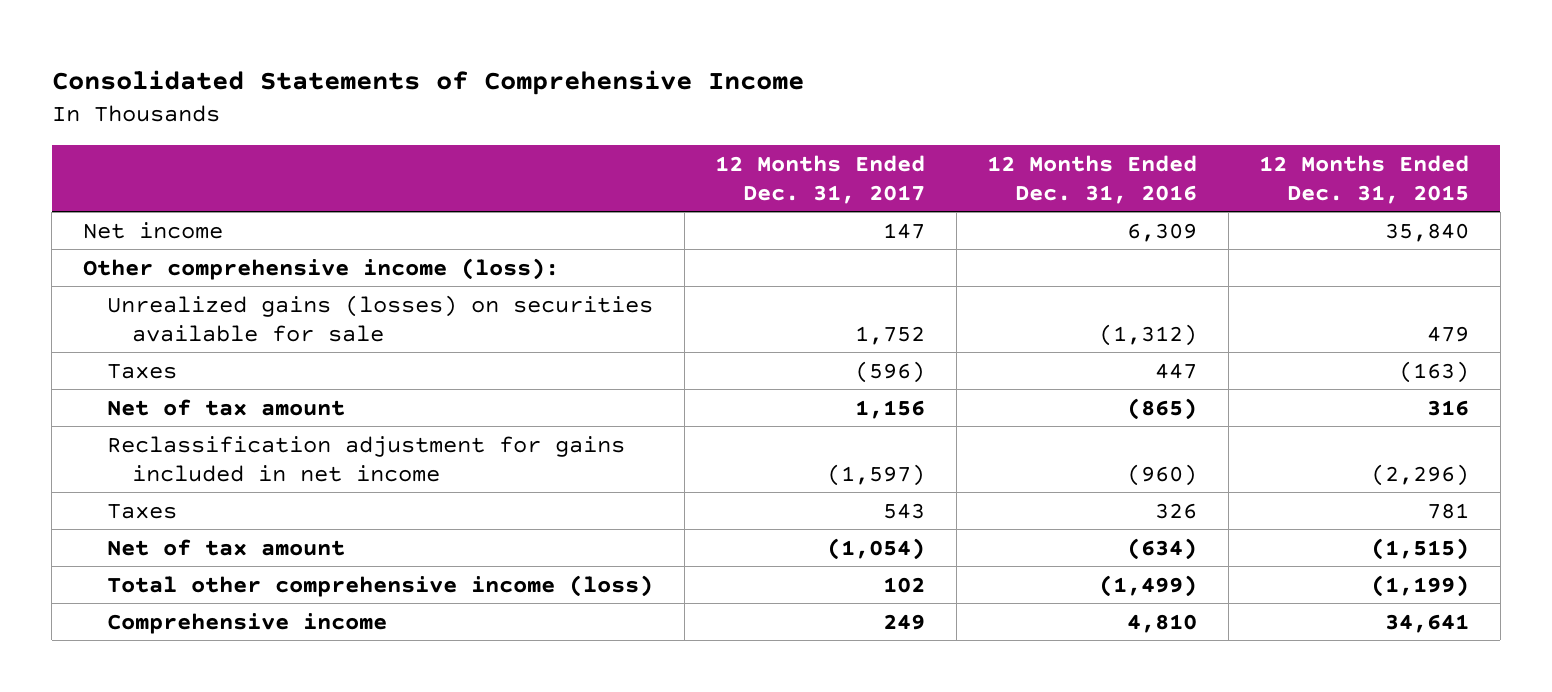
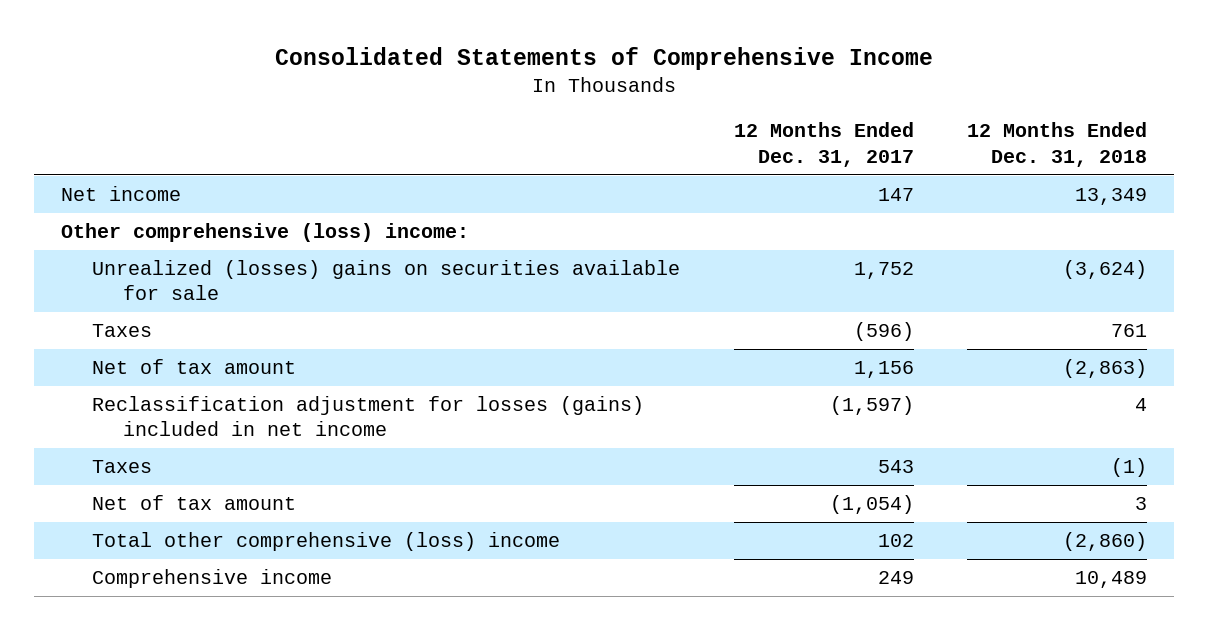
- | 12 Months Ended Dec. 31, 2017 | 12 Months Ended Dec. 31, 2016 | 12 Months Ended Dec. 31, 2015
+ | 12 Months Ended Dec. 31, 2017 | 12 Months Ended Dec. 31, 2018
- Other comprehensive income (loss):
- Unrealized gains (losses) on securities available for sale | 1,752 | (1,312) | 479
+ Other comprehensive (loss) income:
+ Unrealized (losses) gains on securities available for sale | 1,752 | (3,624)
- Reclassification adjustment for gains included in net income | (1,597) | (960) | (2,296)
+ Reclassification adjustment for losses (gains) included in net income | (1,597) | 4
- Total other comprehensive income (loss) | 102 | (1,499) | (1,199)
+ Total other comprehensive (loss) income | 102 | (2,860)

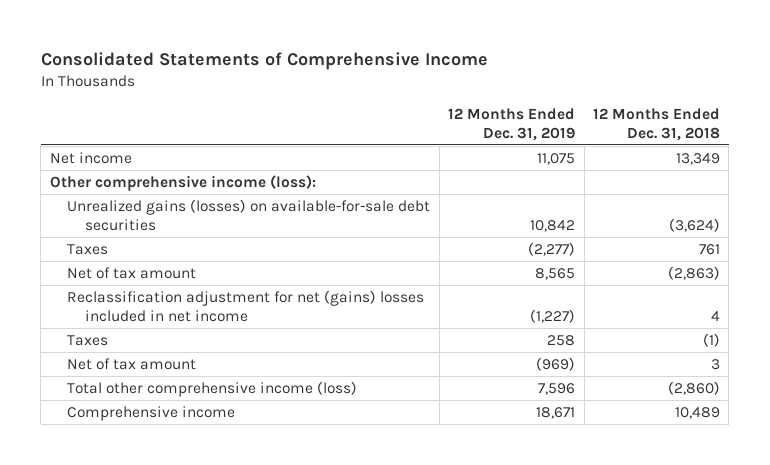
- | 12 Months Ended Dec. 31, 2017 | 12 Months Ended Dec. 31, 2018
+ | 12 Months Ended Dec. 31, 2019 | 12 Months Ended Dec. 31, 2018
- Other comprehensive (loss) income:
- Unrealized (losses) gains on securities available for sale | 1,752 | (3,624)
+ Other comprehensive income (loss):
+ Unrealized gains (losses) on available-for-sale debt securities | 10,842 | (3,624)
- Reclassification adjustment for losses (gains) included in net income | (1,597) | 4
+ Reclassification adjustment for net (gains) losses included in net income | (1,227) | 4
- Total other comprehensive (loss) income | 102 | (2,860)
+ Total other comprehensive income (loss) | 7,596 | (2,860)

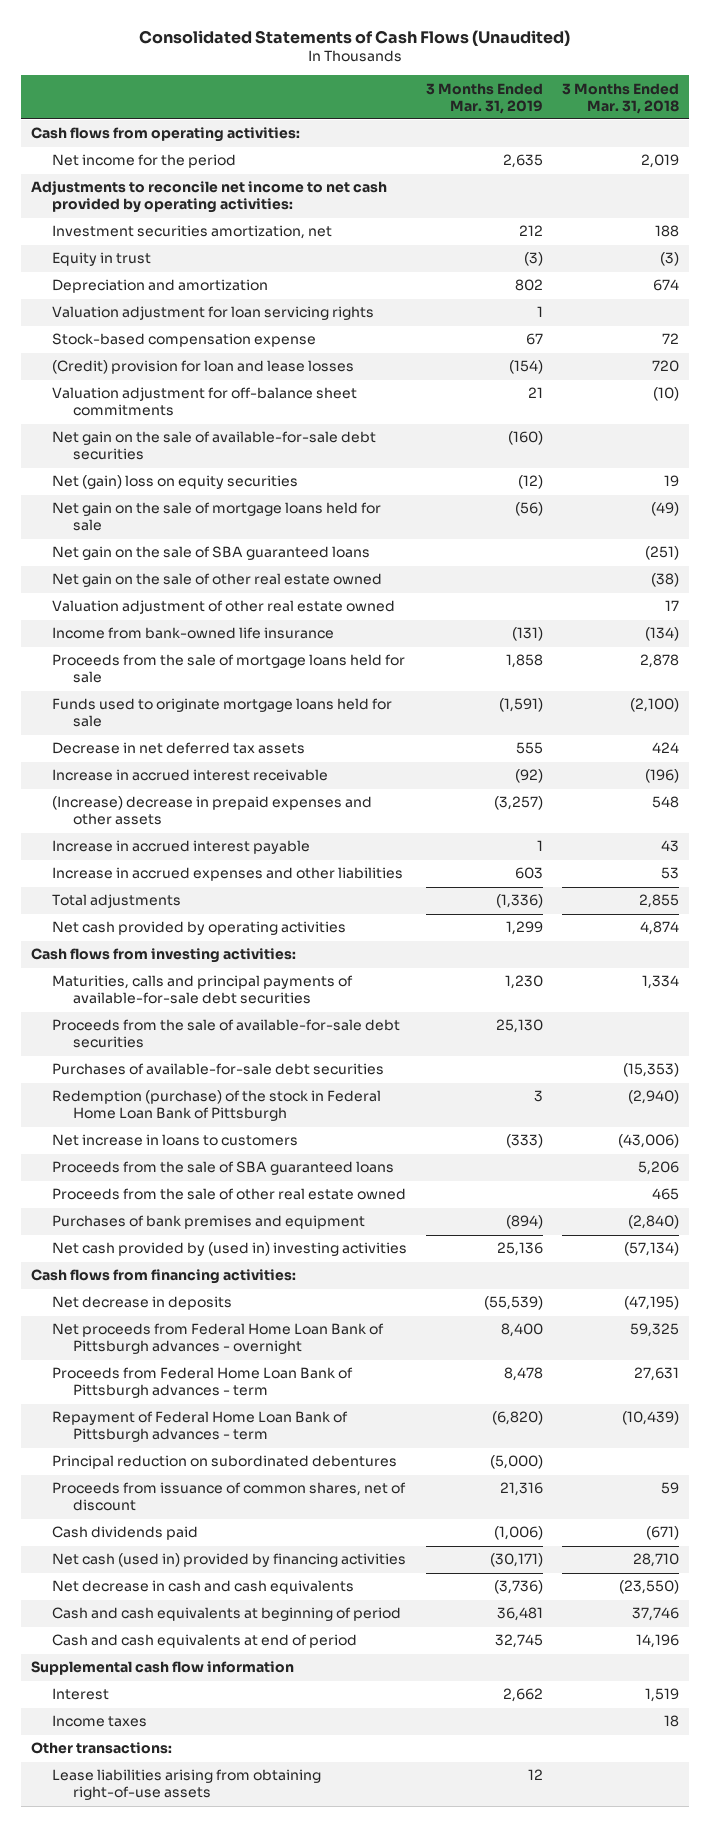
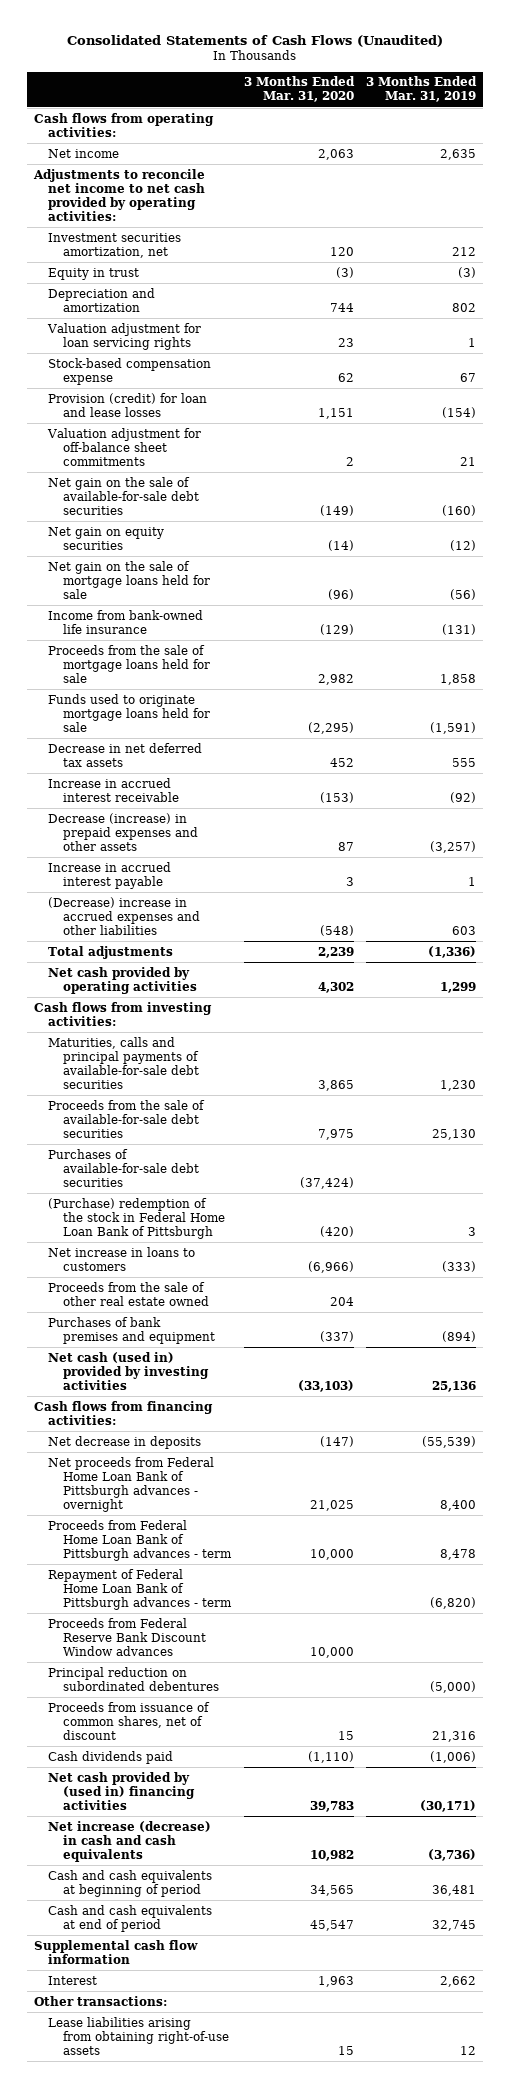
- | 3 Months Ended Mar. 31, 2019 | 3 Months Ended Mar. 31, 2018
+ | 3 Months Ended Mar. 31, 2020 | 3 Months Ended Mar. 31, 2019
- Net income for the period | 2,635 | 2,019
+ Net income | 2,063 | 2,635
- (Credit) provision for loan and lease losses | (154) | 720
+ Provision (credit) for loan and lease losses | 1,151 | (154)
- Net (gain) loss on equity securities | (12) | 19
+ Net gain on equity securities | (14) | (12)
- Net gain on the sale of SBA guaranteed loans | | (251)
- Net gain on the sale of other real estate owned | | (38)
- Valuation adjustment of other real estate owned | | 17
- (Increase) decrease in prepaid expenses and other assets | (3,257) | 548
+ Decrease (increase) in prepaid expenses and other assets | 87 | (3,257)
- Increase in accrued expenses and other liabilities | 603 | 53
+ (Decrease) increase in accrued expenses and other liabilities | (548) | 603
- Redemption (purchase) of the stock in Federal Home Loan Bank of Pittsburgh | 3 | (2,940)
+ (Purchase) redemption of the stock in Federal Home Loan Bank of Pittsburgh | (420) | 3
- Proceeds from the sale of SBA guaranteed loans | | 5,206
- Net cash provided by (used in) investing activities | 25,136 | (57,134)
+ Net cash (used in) provided by investing activities | (33,103) | 25,136
+ Proceeds from Federal Reserve Bank Discount Window advances | 10,000 |
- Net cash (used in) provided by financing activities | (30,171) | 28,710
- Net decrease in cash and cash equivalents | (3,736) | (23,550)
+ Net cash provided by (used in) financing activities | 39,783 | (30,171)
+ Net increase (decrease) in cash and cash equivalents | 10,982 | (3,736)
- Income taxes | | 18

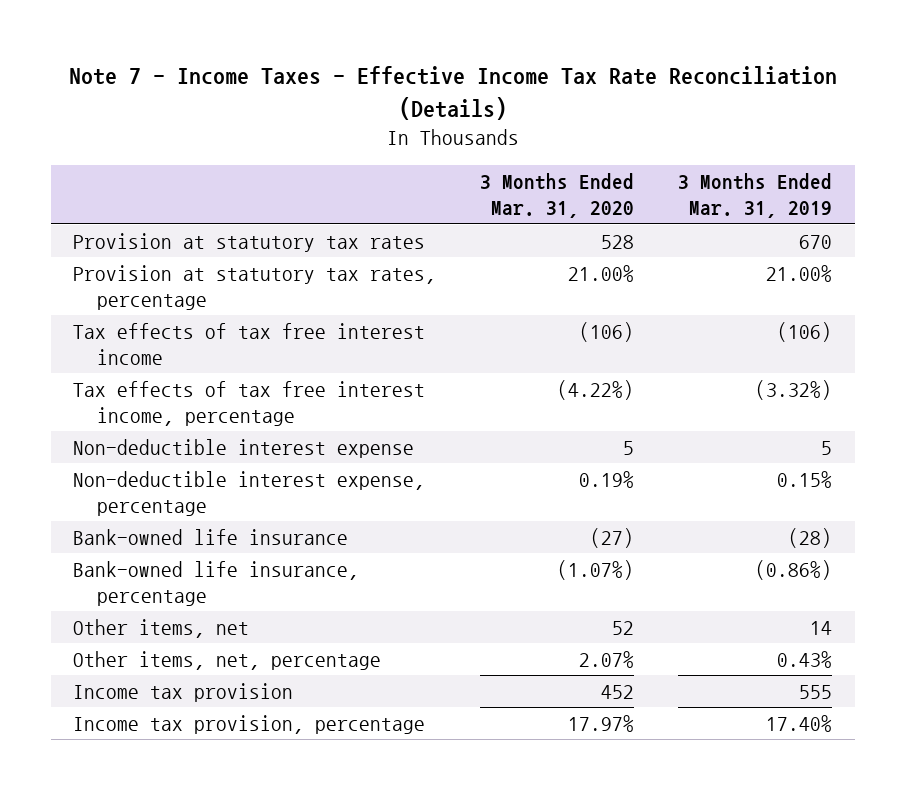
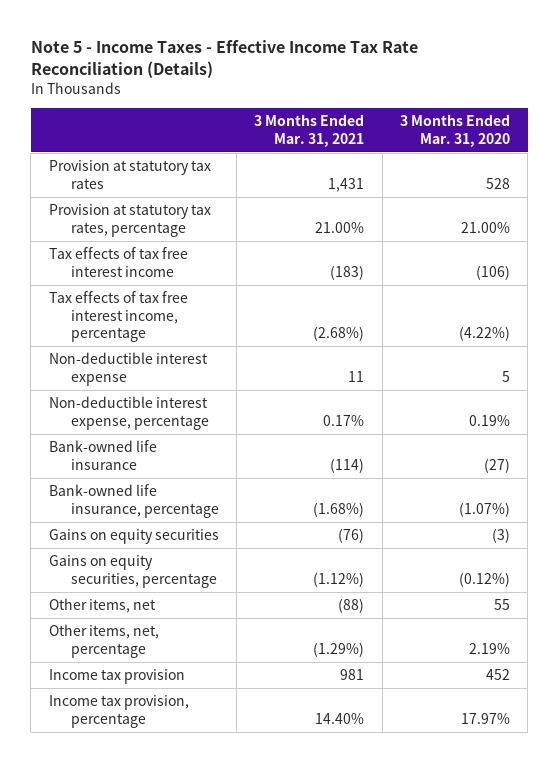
- Note 7 - Income Taxes - Effective Income Tax Rate Reconciliation (Details)
+ Note 5 - Income Taxes - Effective Income Tax Rate Reconciliation (Details)
- | 3 Months Ended Mar. 31, 2020 | 3 Months Ended Mar. 31, 2019
+ | 3 Months Ended Mar. 31, 2021 | 3 Months Ended Mar. 31, 2020
- Other items, net | 52 | 14
- Other items, net, percentage | 2.07% | 0.43%
+ Gains on equity securities | (76) | (3)
+ Gains on equity securities, percentage | (1.12%) | (0.12%)
+ Other items, net | (88) | 55
+ Other items, net, percentage | (1.29%) | 2.19%

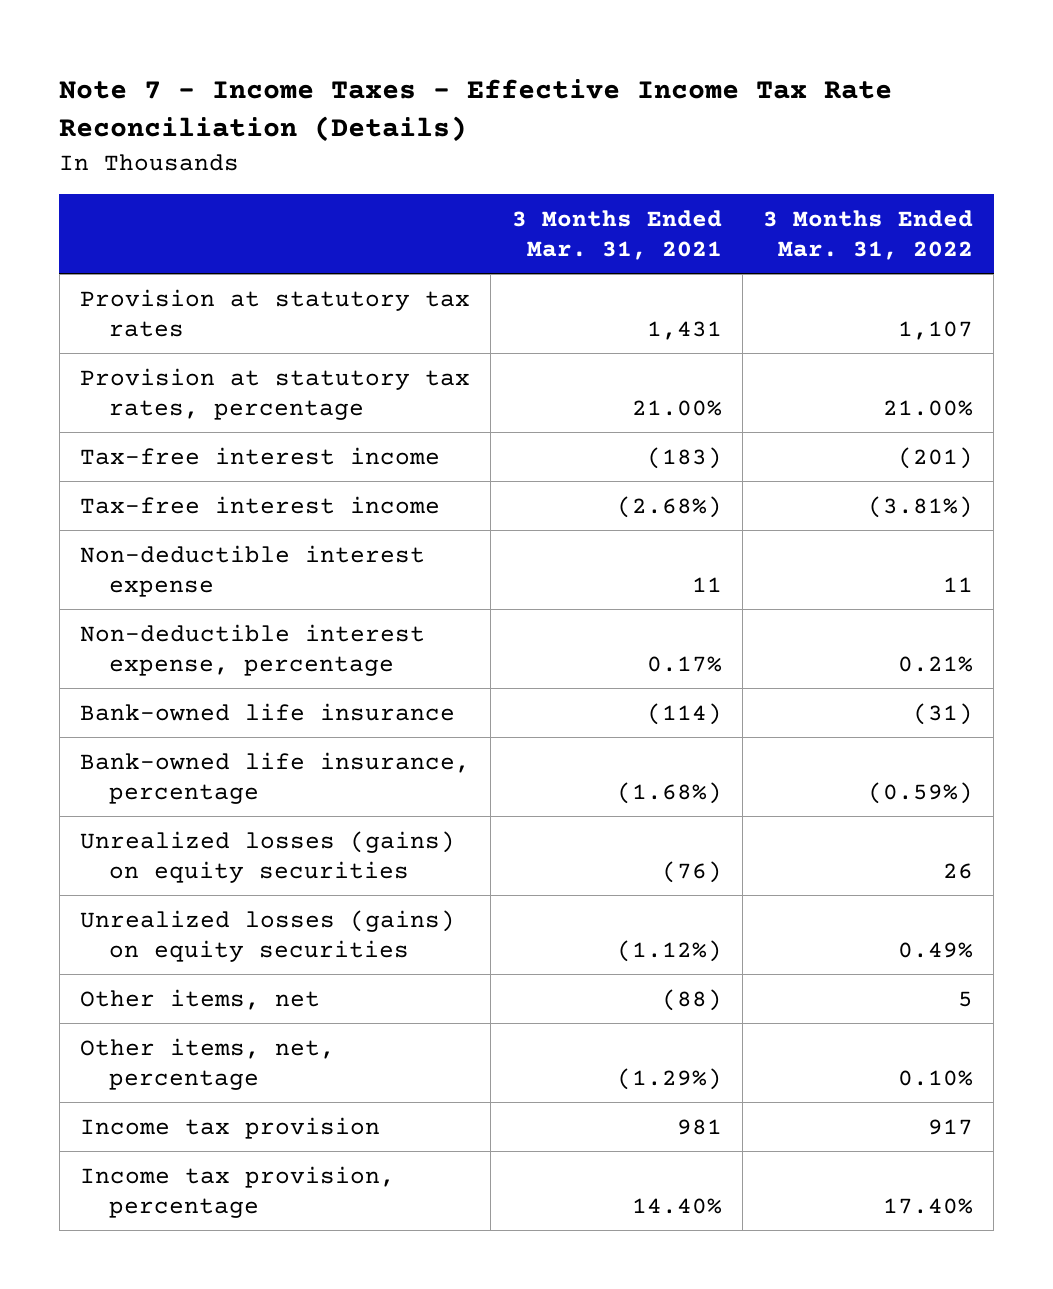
- Note 5 - Income Taxes - Effective Income Tax Rate Reconciliation (Details)
+ Note 7 - Income Taxes - Effective Income Tax Rate Reconciliation (Details)
- | 3 Months Ended Mar. 31, 2021 | 3 Months Ended Mar. 31, 2020
+ | 3 Months Ended Mar. 31, 2021 | 3 Months Ended Mar. 31, 2022
- Tax effects of tax free interest income | (183) | (106)
- Tax effects of tax free interest income, percentage | (2.68%) | (4.22%)
+ Tax-free interest income | (183) | (201)
+ Tax-free interest income | (2.68%) | (3.81%)
- Gains on equity securities | (76) | (3)
- Gains on equity securities, percentage | (1.12%) | (0.12%)
+ Unrealized losses (gains) on equity securities | (76) | 26
+ Unrealized losses (gains) on equity securities | (1.12%) | 0.49%

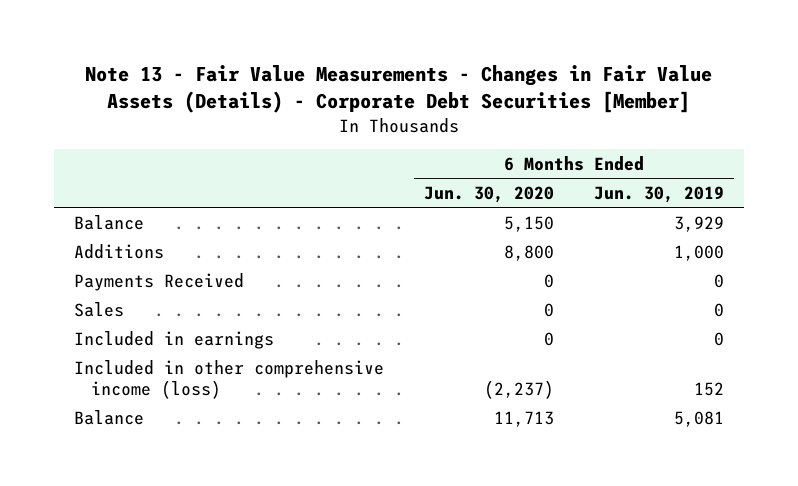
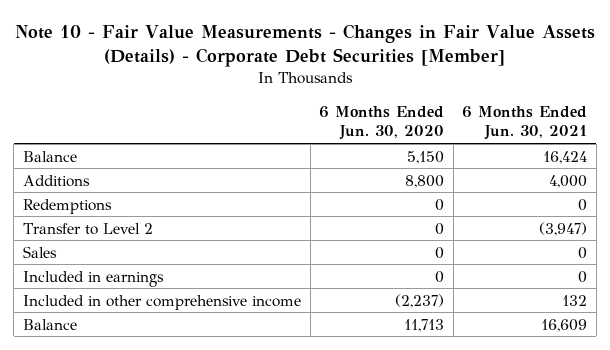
- Note 13 - Fair Value Measurements - Changes in Fair Value Assets (Details) - Corporate Debt Securities [Member]
+ Note 10 - Fair Value Measurements - Changes in Fair Value Assets (Details) - Corporate Debt Securities [Member]
- | 6 Months Ended Jun. 30, 2020 | 6 Months Ended Jun. 30, 2019
+ | 6 Months Ended Jun. 30, 2020 | 6 Months Ended Jun. 30, 2021
- Payments Received | 0 | 0
+ Redemptions | 0 | 0
+ Transfer to Level 2 | 0 | (3,947)
- Included in other comprehensive income (loss) | (2,237) | 152
+ Included in other comprehensive income | (2,237) | 132

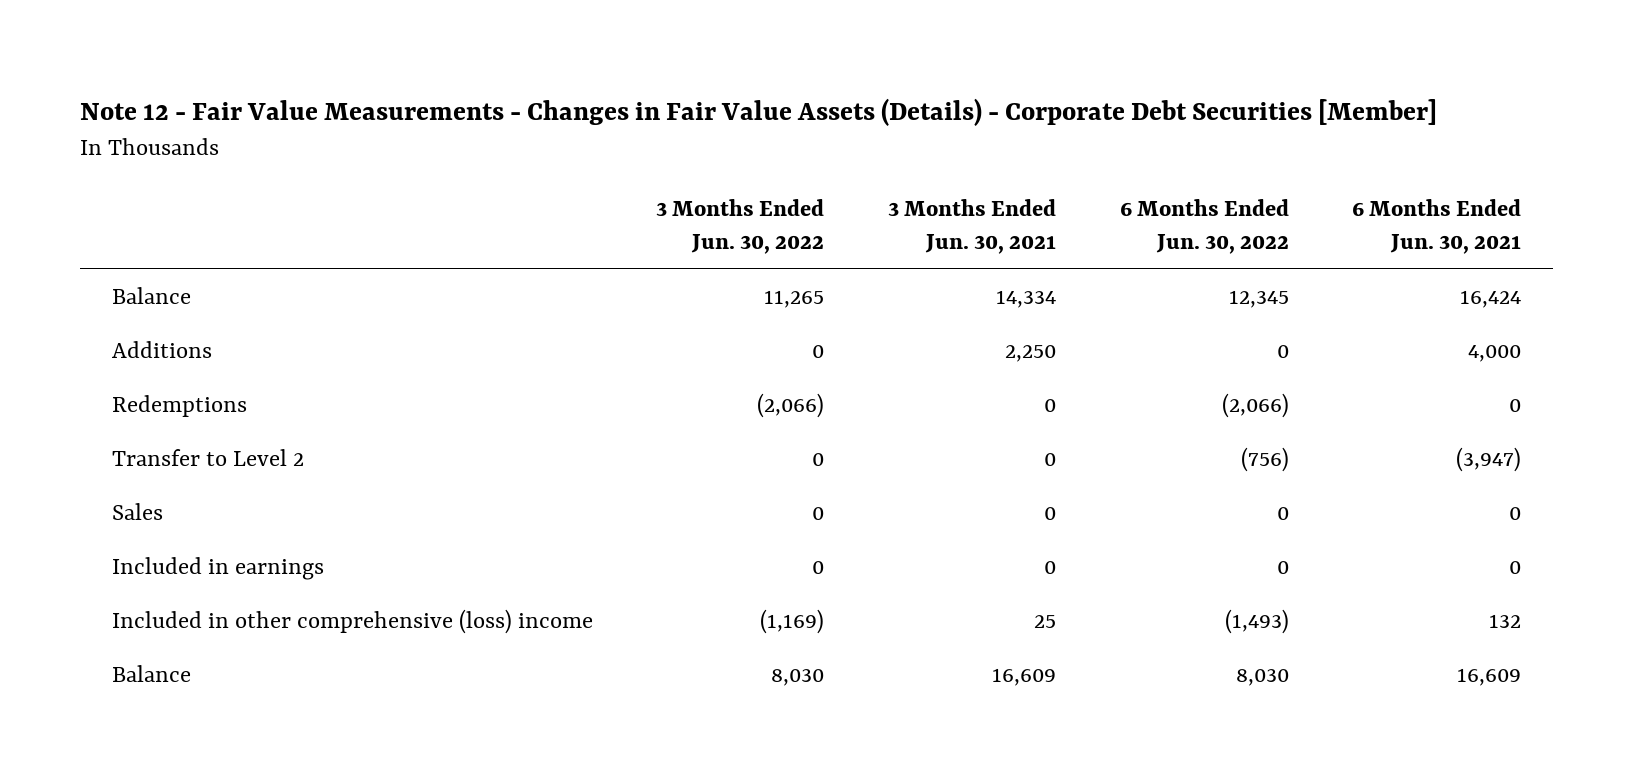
- Note 10 - Fair Value Measurements - Changes in Fair Value Assets (Details) - Corporate Debt Securities [Member]
+ Note 12 - Fair Value Measurements - Changes in Fair Value Assets (Details) - Corporate Debt Securities [Member]
- | 6 Months Ended Jun. 30, 2020 | 6 Months Ended Jun. 30, 2021
+ | 3 Months Ended Jun. 30, 2022 | 3 Months Ended Jun. 30, 2021 | 6 Months Ended Jun. 30, 2022 | 6 Months Ended Jun. 30, 2021
- Included in other comprehensive income | (2,237) | 132
+ Included in other comprehensive (loss) income | (1,169) | 25 | (1,493) | 132

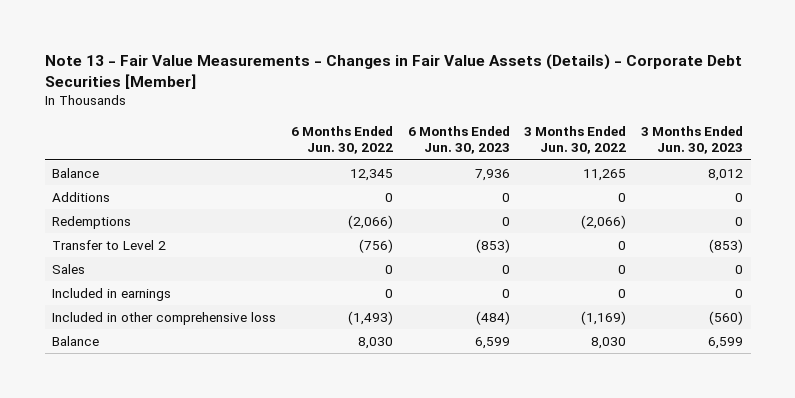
- Note 12 - Fair Value Measurements - Changes in Fair Value Assets (Details) - Corporate Debt Securities [Member]
+ Note 13 - Fair Value Measurements - Changes in Fair Value Assets (Details) - Corporate Debt Securities [Member]
- | 3 Months Ended Jun. 30, 2022 | 3 Months Ended Jun. 30, 2021 | 6 Months Ended Jun. 30, 2022 | 6 Months Ended Jun. 30, 2021
+ | 6 Months Ended Jun. 30, 2022 | 6 Months Ended Jun. 30, 2023 | 3 Months Ended Jun. 30, 2022 | 3 Months Ended Jun. 30, 2023
- Included in other comprehensive (loss) income | (1,169) | 25 | (1,493) | 132
+ Included in other comprehensive loss | (1,493) | (484) | (1,169) | (560)

